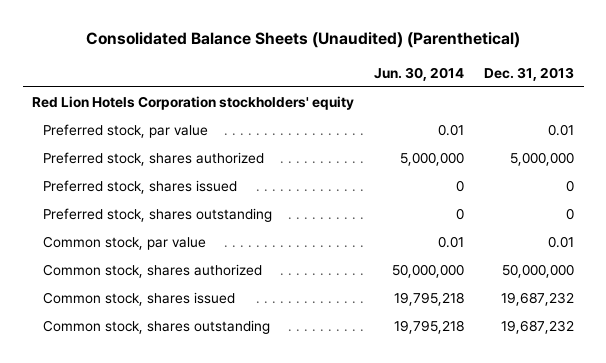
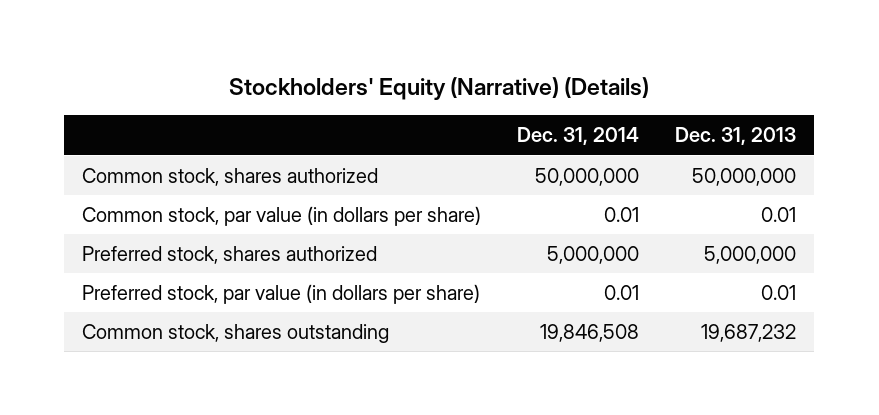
- Consolidated Balance Sheets (Unaudited) (Parenthetical)
+ Stockholders' Equity (Narrative) (Details)
- | Jun. 30, 2014 | Dec. 31, 2013
+ | Dec. 31, 2014 | Dec. 31, 2013
- Red Lion Hotels Corporation stockholders' equity
- Preferred stock, par value | 0.01 | 0.01
- Preferred stock, shares issued | 0 | 0
- Preferred stock, shares outstanding | 0 | 0
- Common stock, par value | 0.01 | 0.01
- Common stock, shares issued | 19,795,218 | 19,687,232
+ Common stock, par value (in dollars per share) | 0.01 | 0.01
moved down: Preferred stock, shares authorized | 5,000,000 | 5,000,000
+ Preferred stock, par value (in dollars per share) | 0.01 | 0.01

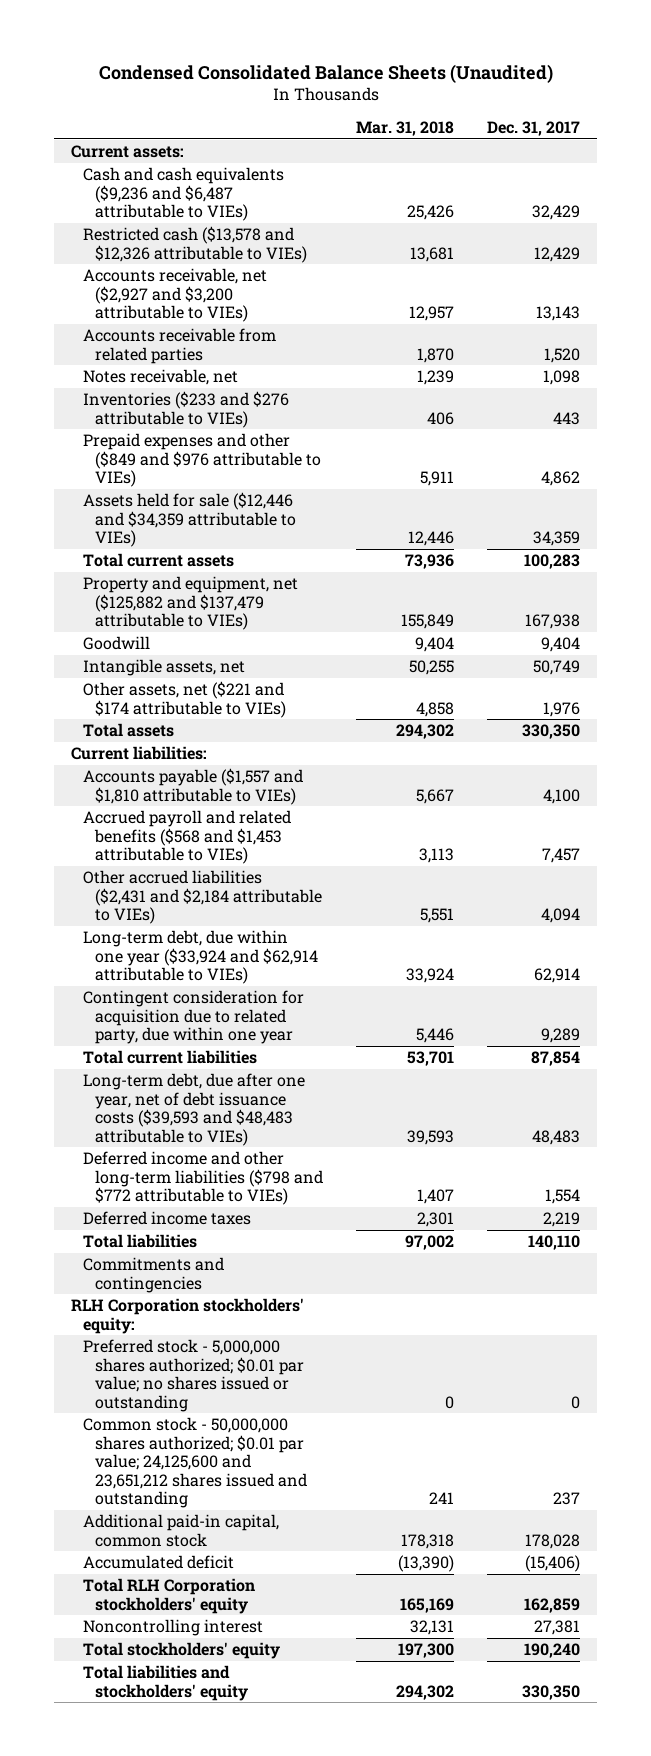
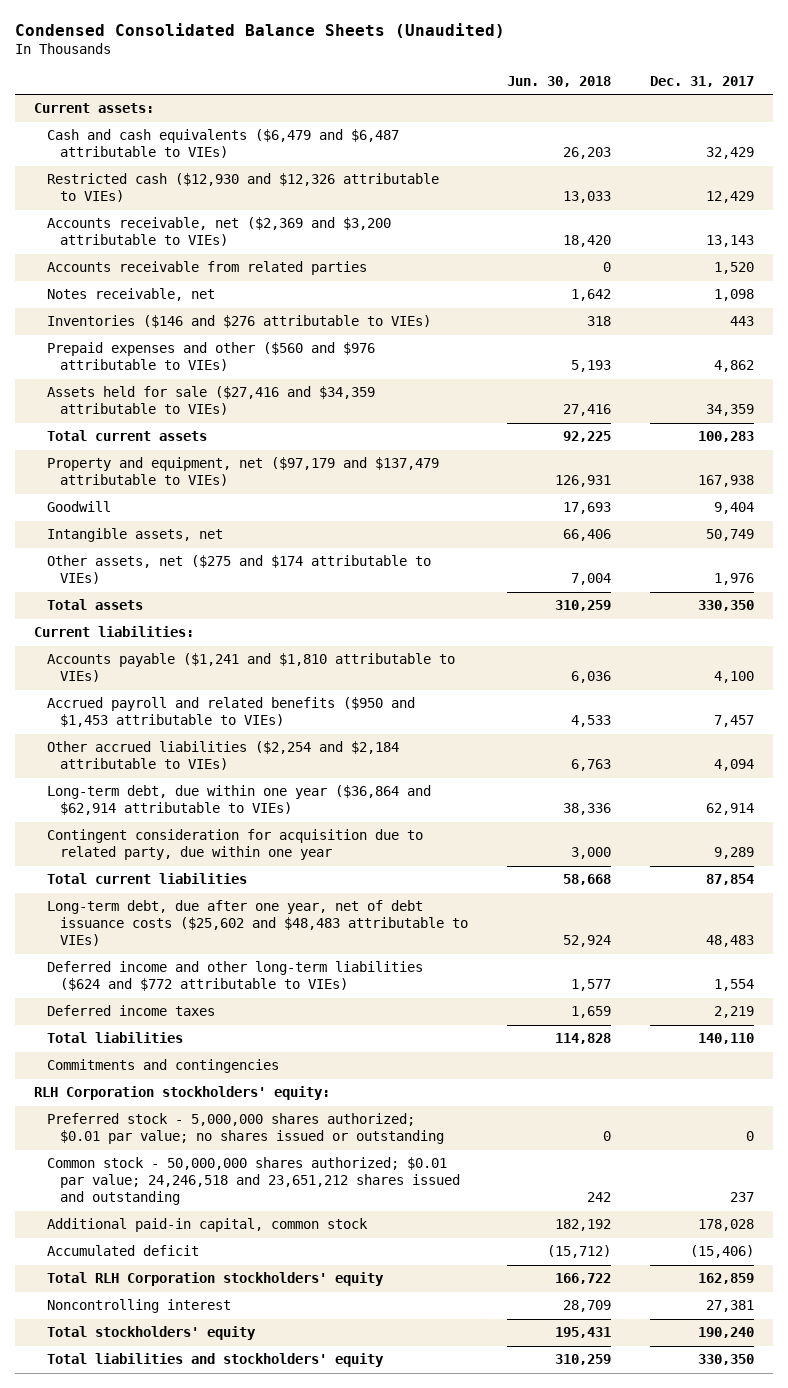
- | Mar. 31, 2018 | Dec. 31, 2017
+ | Jun. 30, 2018 | Dec. 31, 2017
- Cash and cash equivalents ($9,236 and $6,487 attributable to VIEs) | 25,426 | 32,429
- Restricted cash ($13,578 and $12,326 attributable to VIEs) | 13,681 | 12,429
- Accounts receivable, net ($2,927 and $3,200 attributable to VIEs) | 12,957 | 13,143
+ Cash and cash equivalents ($6,479 and $6,487 attributable to VIEs) | 26,203 | 32,429
+ Restricted cash ($12,930 and $12,326 attributable to VIEs) | 13,033 | 12,429
+ Accounts receivable, net ($2,369 and $3,200 attributable to VIEs) | 18,420 | 13,143
- Inventories ($233 and $276 attributable to VIEs) | 406 | 443
- Prepaid expenses and other ($849 and $976 attributable to VIEs) | 5,911 | 4,862
- Assets held for sale ($12,446 and $34,359 attributable to VIEs) | 12,446 | 34,359
+ Inventories ($146 and $276 attributable to VIEs) | 318 | 443
+ Prepaid expenses and other ($560 and $976 attributable to VIEs) | 5,193 | 4,862
+ Assets held for sale ($27,416 and $34,359 attributable to VIEs) | 27,416 | 34,359
- Property and equipment, net ($125,882 and $137,479 attributable to VIEs) | 155,849 | 167,938
+ Property and equipment, net ($97,179 and $137,479 attributable to VIEs) | 126,931 | 167,938
- Other assets, net ($221 and $174 attributable to VIEs) | 4,858 | 1,976
+ Other assets, net ($275 and $174 attributable to VIEs) | 7,004 | 1,976
- Accounts payable ($1,557 and $1,810 attributable to VIEs) | 5,667 | 4,100
- Accrued payroll and related benefits ($568 and $1,453 attributable to VIEs) | 3,113 | 7,457
- Other accrued liabilities ($2,431 and $2,184 attributable to VIEs) | 5,551 | 4,094
- Long-term debt, due within one year ($33,924 and $62,914 attributable to VIEs) | 33,924 | 62,914
+ Accounts payable ($1,241 and $1,810 attributable to VIEs) | 6,036 | 4,100
+ Accrued payroll and related benefits ($950 and $1,453 attributable to VIEs) | 4,533 | 7,457
+ Other accrued liabilities ($2,254 and $2,184 attributable to VIEs) | 6,763 | 4,094
+ Long-term debt, due within one year ($36,864 and $62,914 attributable to VIEs) | 38,336 | 62,914
- Long-term debt, due after one year, net of debt issuance costs ($39,593 and $48,483 attributable to VIEs) | 39,593 | 48,483
- Deferred income and other long-term liabilities ($798 and $772 attributable to VIEs) | 1,407 | 1,554
+ Long-term debt, due after one year, net of debt issuance costs ($25,602 and $48,483 attributable to VIEs) | 52,924 | 48,483
+ Deferred income and other long-term liabilities ($624 and $772 attributable to VIEs) | 1,577 | 1,554
- Common stock - 50,000,000 shares authorized; $0.01 par value; 24,125,600 and 23,651,212 shares issued and outstanding | 241 | 237
+ Common stock - 50,000,000 shares authorized; $0.01 par value; 24,246,518 and 23,651,212 shares issued and outstanding | 242 | 237

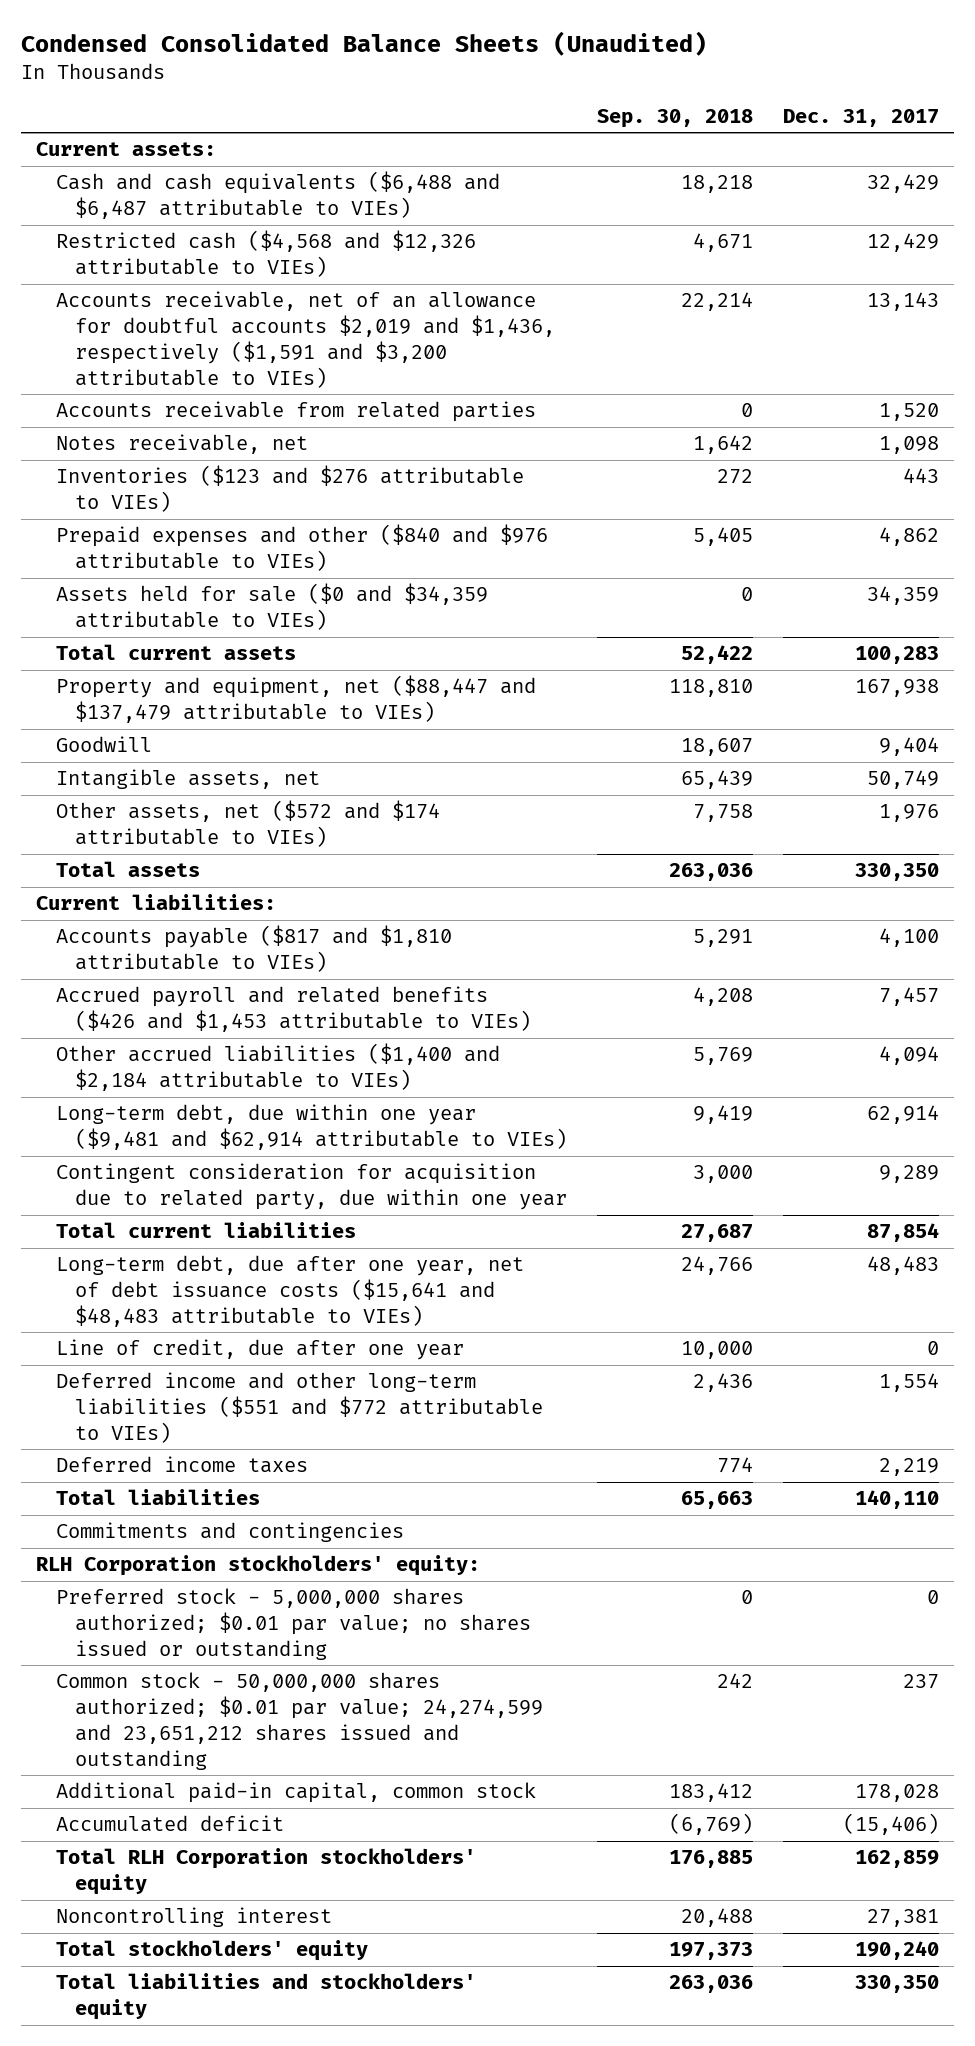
- | Jun. 30, 2018 | Dec. 31, 2017
+ | Sep. 30, 2018 | Dec. 31, 2017
- Cash and cash equivalents ($6,479 and $6,487 attributable to VIEs) | 26,203 | 32,429
- Restricted cash ($12,930 and $12,326 attributable to VIEs) | 13,033 | 12,429
- Accounts receivable, net ($2,369 and $3,200 attributable to VIEs) | 18,420 | 13,143
+ Cash and cash equivalents ($6,488 and $6,487 attributable to VIEs) | 18,218 | 32,429
+ Restricted cash ($4,568 and $12,326 attributable to VIEs) | 4,671 | 12,429
+ Accounts receivable, net of an allowance for doubtful accounts $2,019 and $1,436, respectively ($1,591 and $3,200 attributable to VIEs) | 22,214 | 13,143
- Inventories ($146 and $276 attributable to VIEs) | 318 | 443
- Prepaid expenses and other ($560 and $976 attributable to VIEs) | 5,193 | 4,862
- Assets held for sale ($27,416 and $34,359 attributable to VIEs) | 27,416 | 34,359
+ Inventories ($123 and $276 attributable to VIEs) | 272 | 443
+ Prepaid expenses and other ($840 and $976 attributable to VIEs) | 5,405 | 4,862
+ Assets held for sale ($0 and $34,359 attributable to VIEs) | 0 | 34,359
- Property and equipment, net ($97,179 and $137,479 attributable to VIEs) | 126,931 | 167,938
+ Property and equipment, net ($88,447 and $137,479 attributable to VIEs) | 118,810 | 167,938
- Other assets, net ($275 and $174 attributable to VIEs) | 7,004 | 1,976
+ Other assets, net ($572 and $174 attributable to VIEs) | 7,758 | 1,976
- Accounts payable ($1,241 and $1,810 attributable to VIEs) | 6,036 | 4,100
- Accrued payroll and related benefits ($950 and $1,453 attributable to VIEs) | 4,533 | 7,457
- Other accrued liabilities ($2,254 and $2,184 attributable to VIEs) | 6,763 | 4,094
- Long-term debt, due within one year ($36,864 and $62,914 attributable to VIEs) | 38,336 | 62,914
+ Accounts payable ($817 and $1,810 attributable to VIEs) | 5,291 | 4,100
+ Accrued payroll and related benefits ($426 and $1,453 attributable to VIEs) | 4,208 | 7,457
+ Other accrued liabilities ($1,400 and $2,184 attributable to VIEs) | 5,769 | 4,094
+ Long-term debt, due within one year ($9,481 and $62,914 attributable to VIEs) | 9,419 | 62,914
- Long-term debt, due after one year, net of debt issuance costs ($25,602 and $48,483 attributable to VIEs) | 52,924 | 48,483
- Deferred income and other long-term liabilities ($624 and $772 attributable to VIEs) | 1,577 | 1,554
+ Long-term debt, due after one year, net of debt issuance costs ($15,641 and $48,483 attributable to VIEs) | 24,766 | 48,483
+ Line of credit, due after one year | 10,000 | 0
+ Deferred income and other long-term liabilities ($551 and $772 attributable to VIEs) | 2,436 | 1,554
- Common stock - 50,000,000 shares authorized; $0.01 par value; 24,246,518 and 23,651,212 shares issued and outstanding | 242 | 237
+ Common stock - 50,000,000 shares authorized; $0.01 par value; 24,274,599 and 23,651,212 shares issued and outstanding | 242 | 237

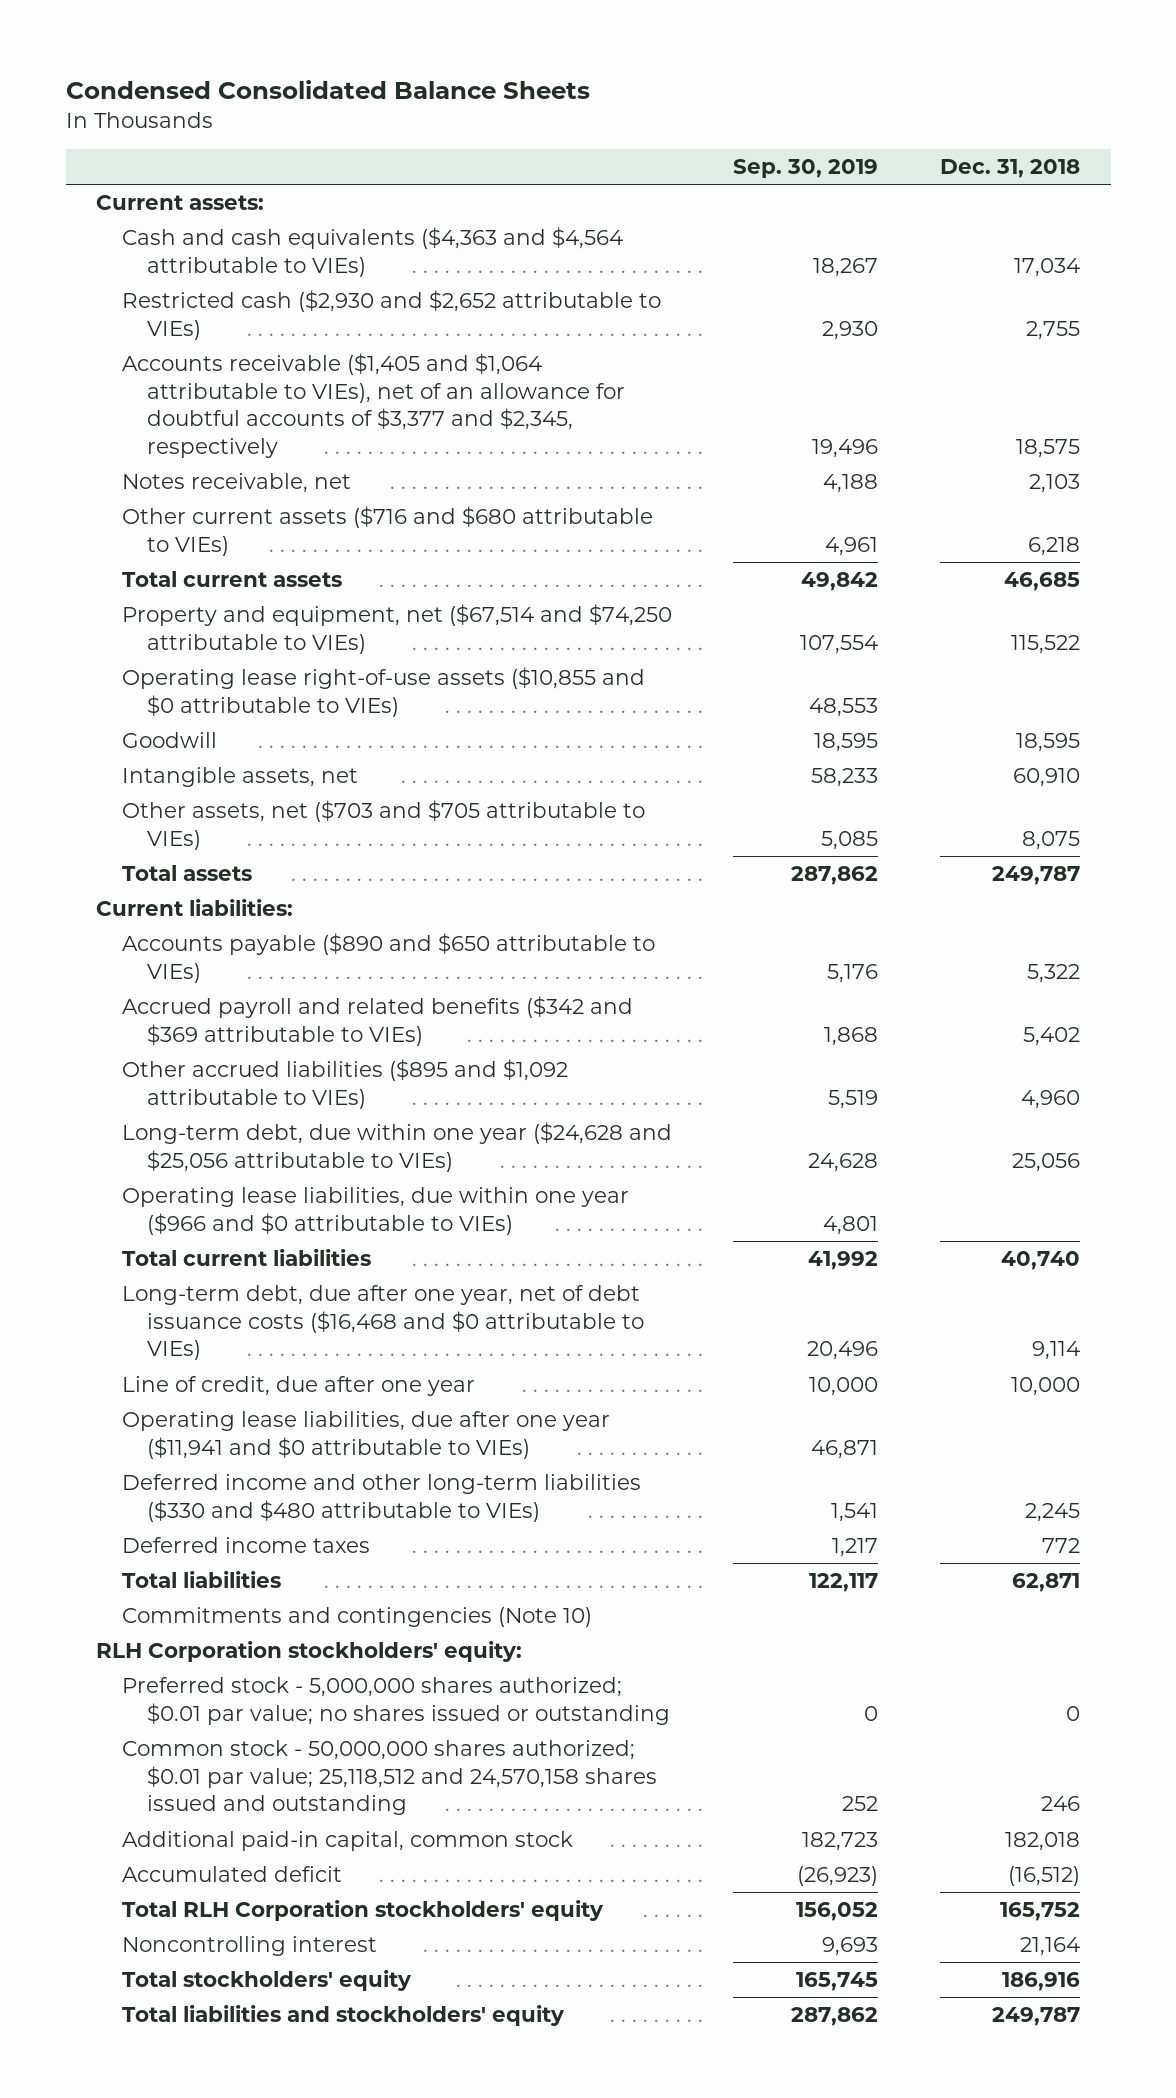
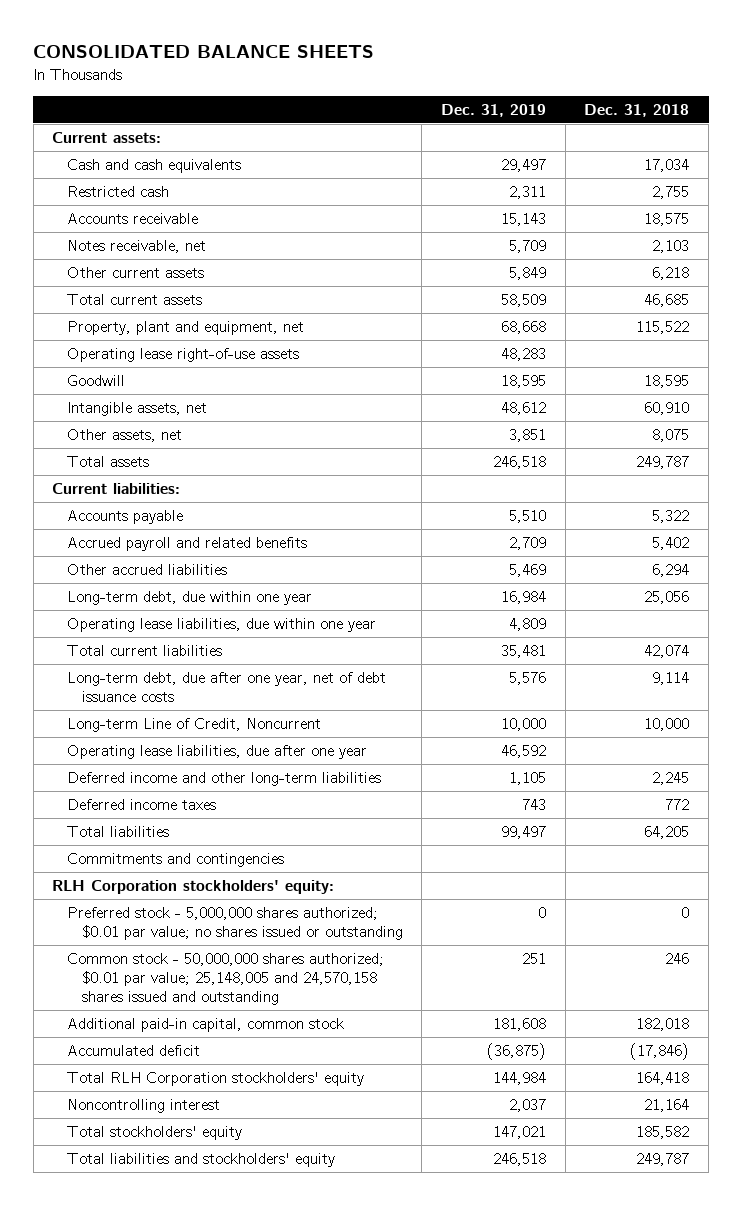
- Condensed Consolidated Balance Sheets
+ CONSOLIDATED BALANCE SHEETS
- | Sep. 30, 2019 | Dec. 31, 2018
+ | Dec. 31, 2019 | Dec. 31, 2018
- Cash and cash equivalents ($4,363 and $4,564 attributable to VIEs) | 18,267 | 17,034
- Restricted cash ($2,930 and $2,652 attributable to VIEs) | 2,930 | 2,755
- Accounts receivable ($1,405 and $1,064 attributable to VIEs), net of an allowance for doubtful accounts of $3,377 and $2,345, respectively | 19,496 | 18,575
+ Cash and cash equivalents | 29,497 | 17,034
+ Restricted cash | 2,311 | 2,755
+ Accounts receivable | 15,143 | 18,575
- Other current assets ($716 and $680 attributable to VIEs) | 4,961 | 6,218
+ Other current assets | 5,849 | 6,218
- Property and equipment, net ($67,514 and $74,250 attributable to VIEs) | 107,554 | 115,522
- Operating lease right-of-use assets ($10,855 and $0 attributable to VIEs) | 48,553 |
+ Property, plant and equipment, net | 68,668 | 115,522
+ Operating lease right-of-use assets | 48,283 |
- Other assets, net ($703 and $705 attributable to VIEs) | 5,085 | 8,075
+ Other assets, net | 3,851 | 8,075
- Accounts payable ($890 and $650 attributable to VIEs) | 5,176 | 5,322
- Accrued payroll and related benefits ($342 and $369 attributable to VIEs) | 1,868 | 5,402
- Other accrued liabilities ($895 and $1,092 attributable to VIEs) | 5,519 | 4,960
- Long-term debt, due within one year ($24,628 and $25,056 attributable to VIEs) | 24,628 | 25,056
- Operating lease liabilities, due within one year ($966 and $0 attributable to VIEs) | 4,801 |
- Total current liabilities | 41,992 | 40,740
- Long-term debt, due after one year, net of debt issuance costs ($16,468 and $0 attributable to VIEs) | 20,496 | 9,114
- Line of credit, due after one year | 10,000 | 10,000
- Operating lease liabilities, due after one year ($11,941 and $0 attributable to VIEs) | 46,871 |
- Deferred income and other long-term liabilities ($330 and $480 attributable to VIEs) | 1,541 | 2,245
+ Accounts payable | 5,510 | 5,322
+ Accrued payroll and related benefits | 2,709 | 5,402
+ Other accrued liabilities | 5,469 | 6,294
+ Long-term debt, due within one year | 16,984 | 25,056
+ Operating lease liabilities, due within one year | 4,809 |
+ Total current liabilities | 35,481 | 42,074
+ Long-term debt, due after one year, net of debt issuance costs | 5,576 | 9,114
+ Long-term Line of Credit, Noncurrent | 10,000 | 10,000
+ Operating lease liabilities, due after one year | 46,592 |
+ Deferred income and other long-term liabilities | 1,105 | 2,245
- Total liabilities | 122,117 | 62,871
- Commitments and contingencies (Note 10)
+ Total liabilities | 99,497 | 64,205
+ Commitments and contingencies
- Common stock - 50,000,000 shares authorized; $0.01 par value; 25,118,512 and 24,570,158 shares issued and outstanding | 252 | 246
+ Common stock - 50,000,000 shares authorized; $0.01 par value; 25,148,005 and 24,570,158 shares issued and outstanding | 251 | 246
- Accumulated deficit | (26,923) | (16,512)
- Total RLH Corporation stockholders' equity | 156,052 | 165,752
+ Accumulated deficit | (36,875) | (17,846)
+ Total RLH Corporation stockholders' equity | 144,984 | 164,418
- Total stockholders' equity | 165,745 | 186,916
+ Total stockholders' equity | 147,021 | 185,582

